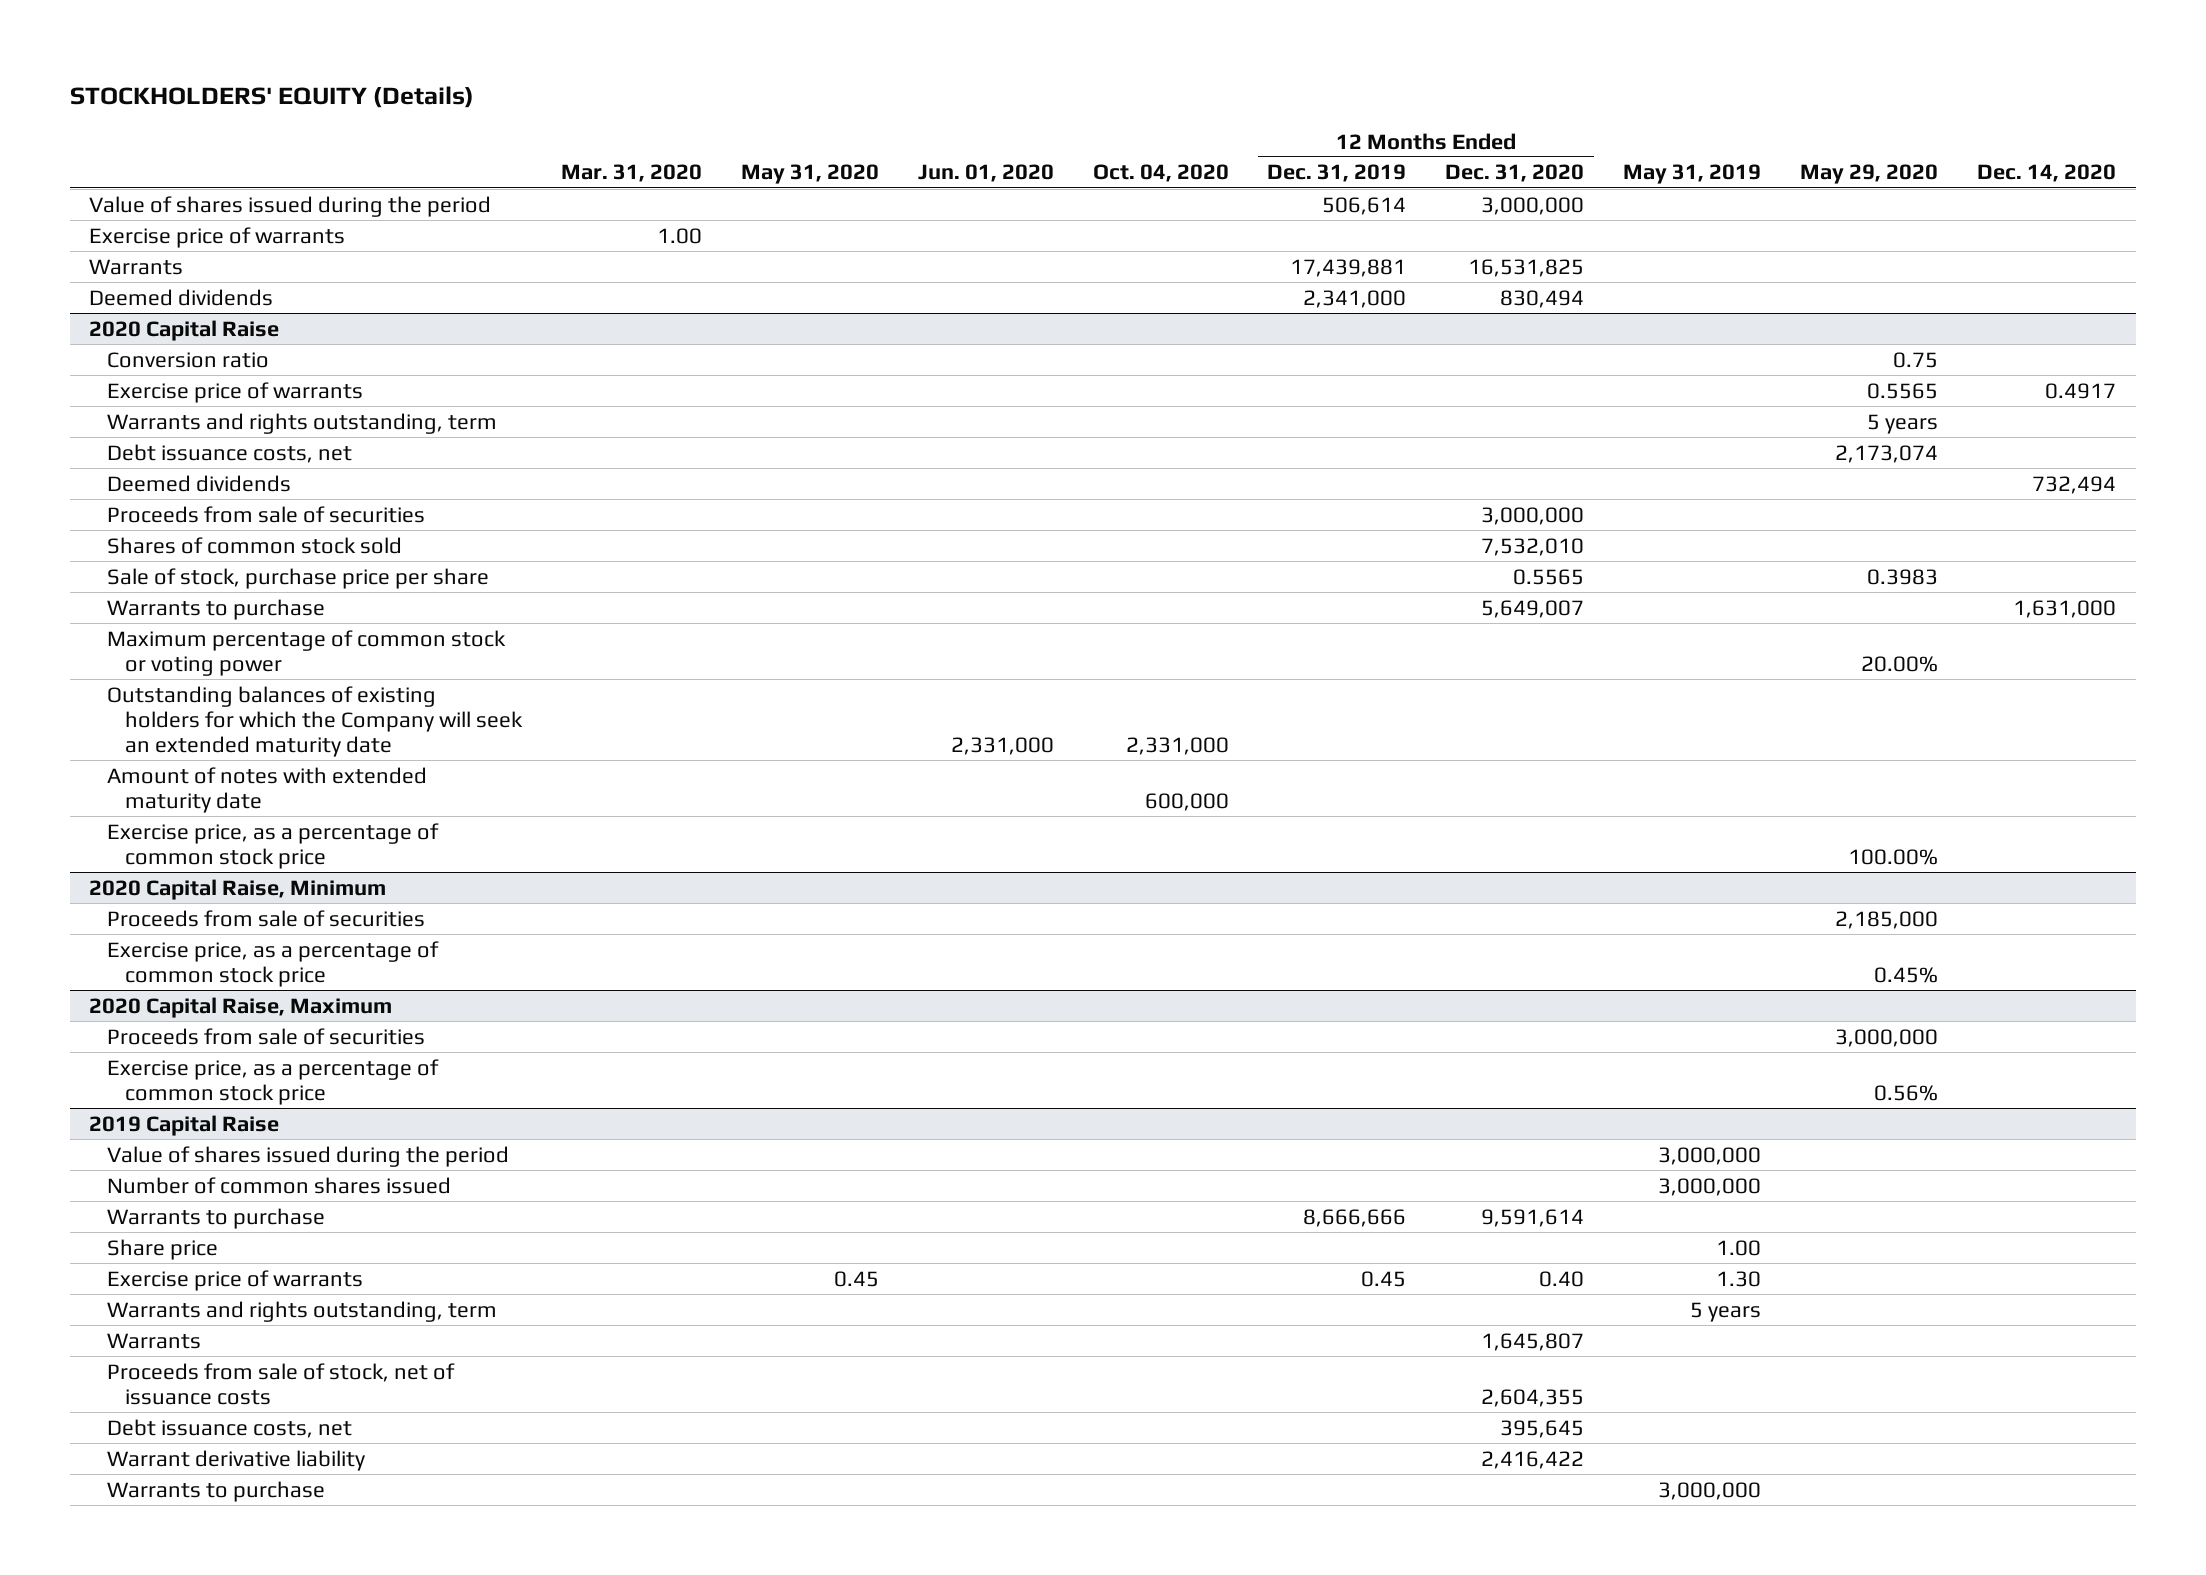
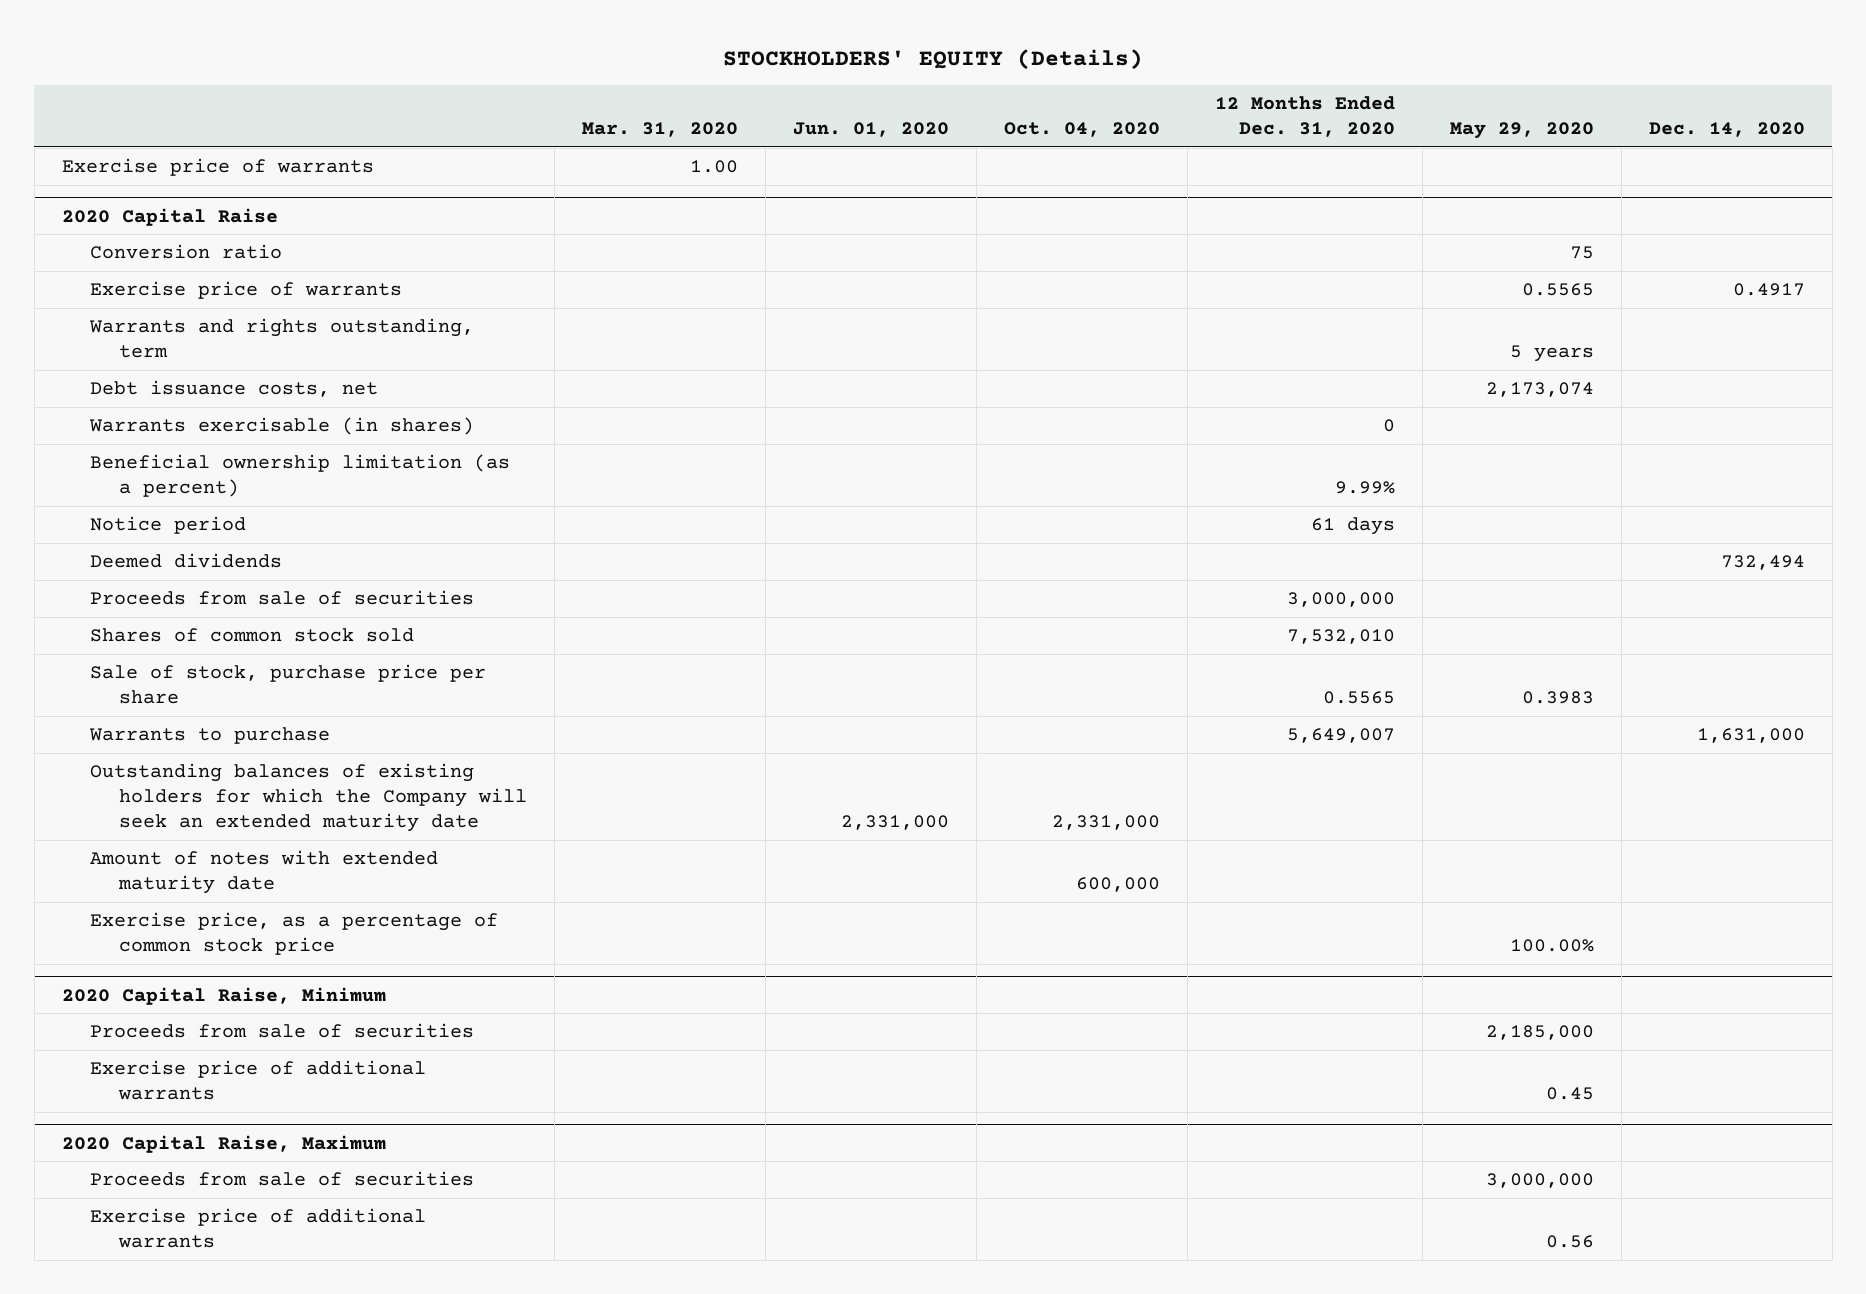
- | Mar. 31, 2020 | May 31, 2020 | Jun. 01, 2020 | Oct. 04, 2020 | 12 Months Ended Dec. 31, 2019 | 12 Months Ended Dec. 31, 2020 | May 31, 2019 | May 29, 2020 | Dec. 14, 2020
+ | Mar. 31, 2020 | Jun. 01, 2020 | Oct. 04, 2020 | 12 Months Ended Dec. 31, 2020 | May 29, 2020 | Dec. 14, 2020
- Value of shares issued during the period | | | | | 506,614 | 3,000,000 | | |
- Warrants | | | | | 17,439,881 | 16,531,825 | | |
- Deemed dividends | | | | | 2,341,000 | 830,494 | | |
@ 2020 Capital Raise
- Conversion ratio | | | | | | | | 0.75 |
+ Conversion ratio | | | | | 75 |
+ Warrants exercisable (in shares) | | | | 0 | |
+ Beneficial ownership limitation (as a percent) | | | | 9.99% | |
+ Notice period | | | | 61 days | |
- Maximum percentage of common stock or voting power | | | | | | | | 20.00% |
@ 2020 Capital Raise, Minimum
- Exercise price, as a percentage of common stock price | | | | | | | | 0.45% |
+ Exercise price of additional warrants | | | | | 0.45 |
@ 2020 Capital Raise, Maximum
- Exercise price, as a percentage of common stock price | | | | | | | | 0.56% |
- 2019 Capital Raise
- Value of shares issued during the period | | | | | | | 3,000,000 | |
- Number of common shares issued | | | | | | | 3,000,000 | |
- Warrants to purchase | | | | | 8,666,666 | 9,591,614 | | |
- Share price | | | | | | | 1.00 | |
- Exercise price of warrants | | 0.45 | | | 0.45 | 0.40 | 1.30 | |
- Warrants and rights outstanding, term | | | | | | | 5 years | |
- Warrants | | | | | | 1,645,807 | | |
- Proceeds from sale of stock, net of issuance costs | | | | | | 2,604,355 | | |
- Debt issuance costs, net | | | | | | 395,645 | | |
- Warrant derivative liability | | | | | | 2,416,422 | | |
- Warrants to purchase | | | | | | | 3,000,000 | |
@ 2020 Capital Raise, Maximum
+ Exercise price of additional warrants | | | | | 0.56 |

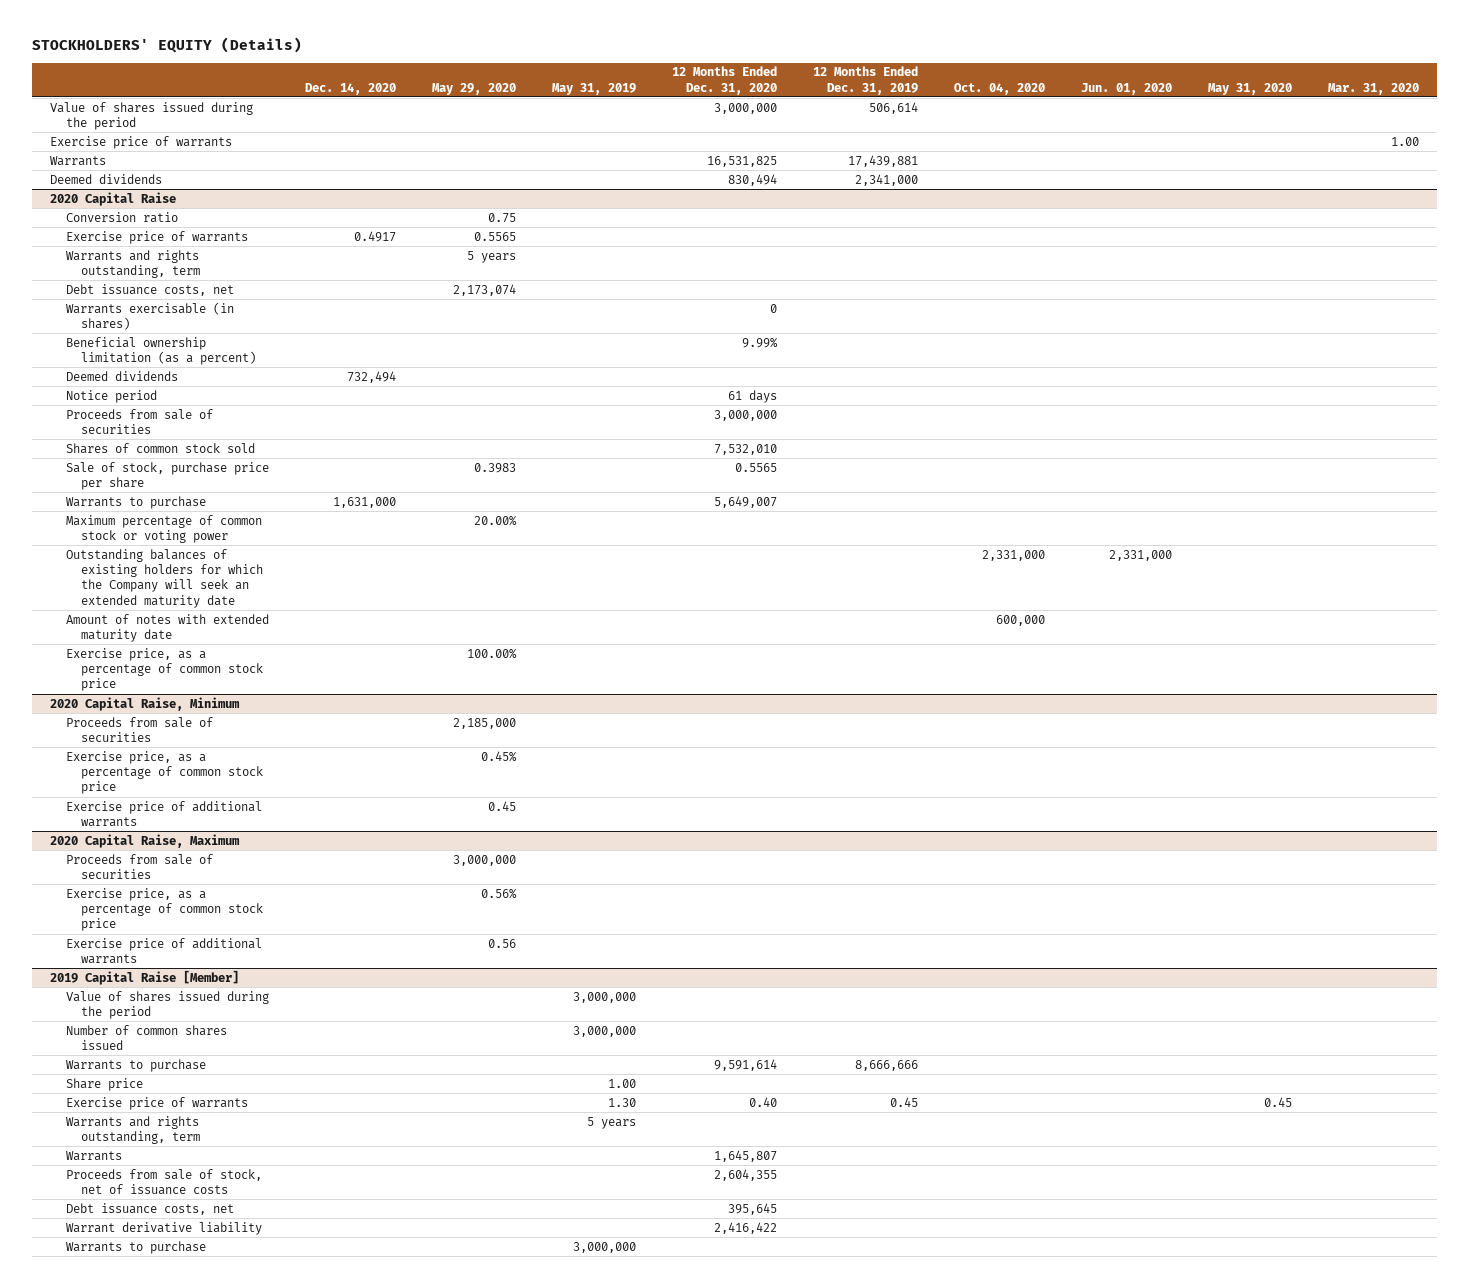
- | Mar. 31, 2020 | Jun. 01, 2020 | Oct. 04, 2020 | 12 Months Ended Dec. 31, 2020 | May 29, 2020 | Dec. 14, 2020
+ | Dec. 14, 2020 | May 29, 2020 | May 31, 2019 | 12 Months Ended Dec. 31, 2020 | 12 Months Ended Dec. 31, 2019 | Oct. 04, 2020 | Jun. 01, 2020 | May 31, 2020 | Mar. 31, 2020
+ Value of shares issued during the period | | | | 3,000,000 | 506,614 | | | |
+ Warrants | | | | 16,531,825 | 17,439,881 | | | |
+ Deemed dividends | | | | 830,494 | 2,341,000 | | | |
@ 2020 Capital Raise
- Conversion ratio | | | | | 75 |
+ Conversion ratio | | 0.75 | | | | | | |
moved down: Notice period | | | | 61 days | | | | |
+ Maximum percentage of common stock or voting power | | 20.00% | | | | | | |
@ 2020 Capital Raise, Minimum
+ Exercise price, as a percentage of common stock price | | 0.45% | | | | | | |
@ 2020 Capital Raise, Maximum
+ Exercise price, as a percentage of common stock price | | 0.56% | | | | | | |
+ 2019 Capital Raise [Member]
+ Value of shares issued during the period | | | 3,000,000 | | | | | |
+ Number of common shares issued | | | 3,000,000 | | | | | |
+ Warrants to purchase | | | | 9,591,614 | 8,666,666 | | | |
+ Share price | | | 1.00 | | | | | |
+ Exercise price of warrants | | | 1.30 | 0.40 | 0.45 | | | 0.45 |
+ Warrants and rights outstanding, term | | | 5 years | | | | | |
+ Warrants | | | | 1,645,807 | | | | |
+ Proceeds from sale of stock, net of issuance costs | | | | 2,604,355 | | | | |
+ Debt issuance costs, net | | | | 395,645 | | | | |
+ Warrant derivative liability | | | | 2,416,422 | | | | |
+ Warrants to purchase | | | 3,000,000 | | | | | |

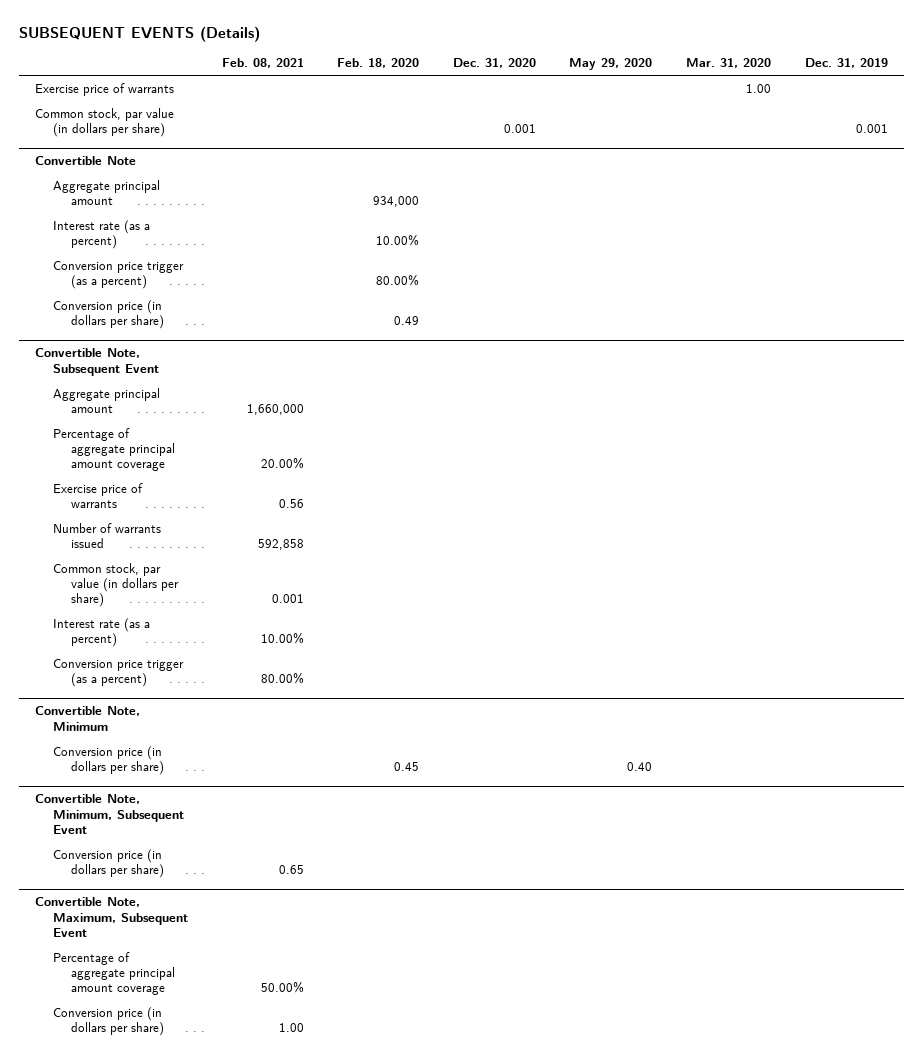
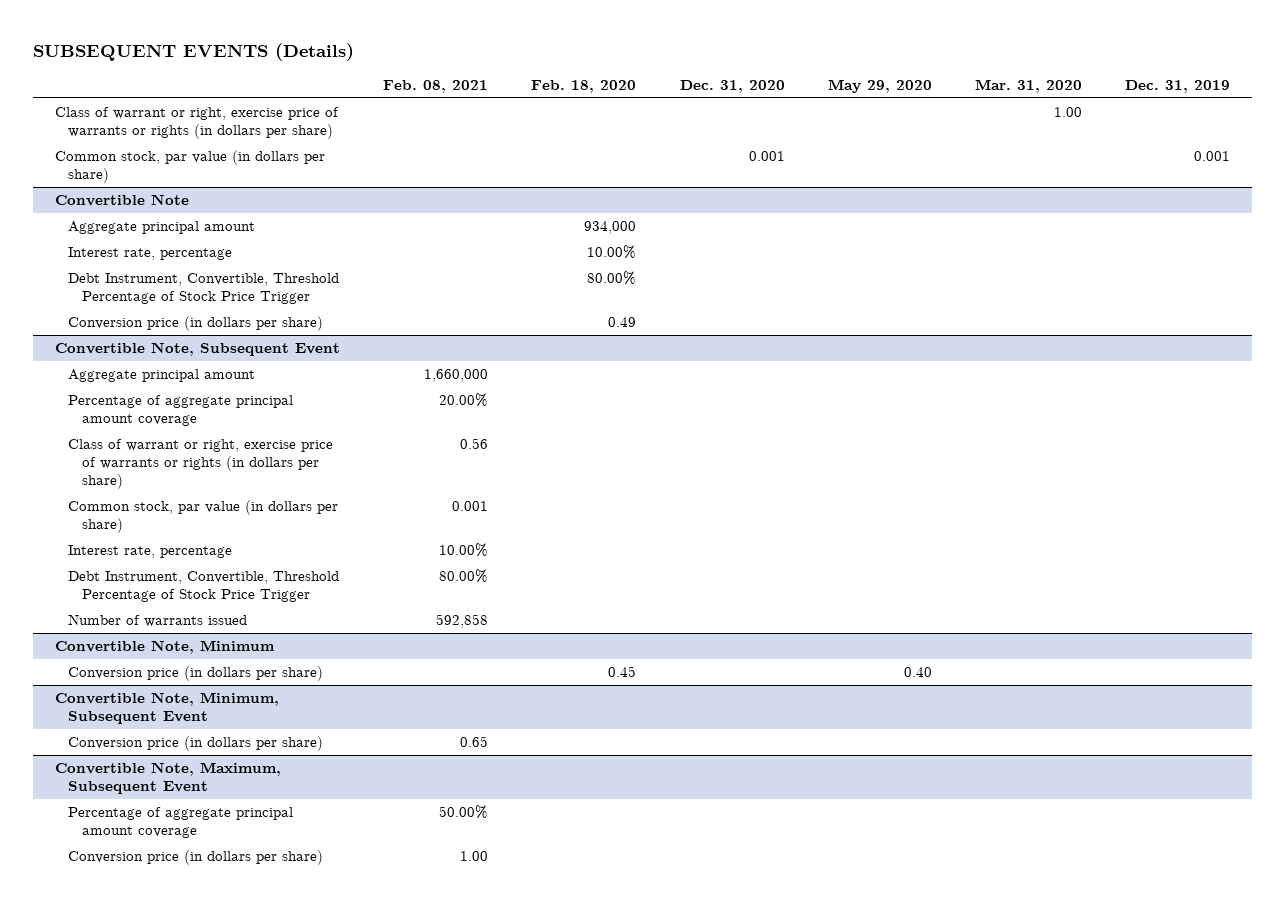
- Exercise price of warrants | | | | | 1.00 |
+ Class of warrant or right, exercise price of warrants or rights (in dollars per share) | | | | | 1.00 |
@ Convertible Note
- Interest rate (as a percent) | | 10.00% | | | |
- Conversion price trigger (as a percent) | | 80.00% | | | |
+ Interest rate, percentage | | 10.00% | | | |
+ Debt Instrument, Convertible, Threshold Percentage of Stock Price Trigger | | 80.00% | | | |
@ Convertible Note, Subsequent Event
- Exercise price of warrants | 0.56 | | | | |
+ Class of warrant or right, exercise price of warrants or rights (in dollars per share) | 0.56 | | | | |
- Interest rate (as a percent) | 10.00% | | | | |
- Conversion price trigger (as a percent) | 80.00% | | | | |
+ Interest rate, percentage | 10.00% | | | | |
+ Debt Instrument, Convertible, Threshold Percentage of Stock Price Trigger | 80.00% | | | | |
moved down: Number of warrants issued | 592,858 | | | | |

